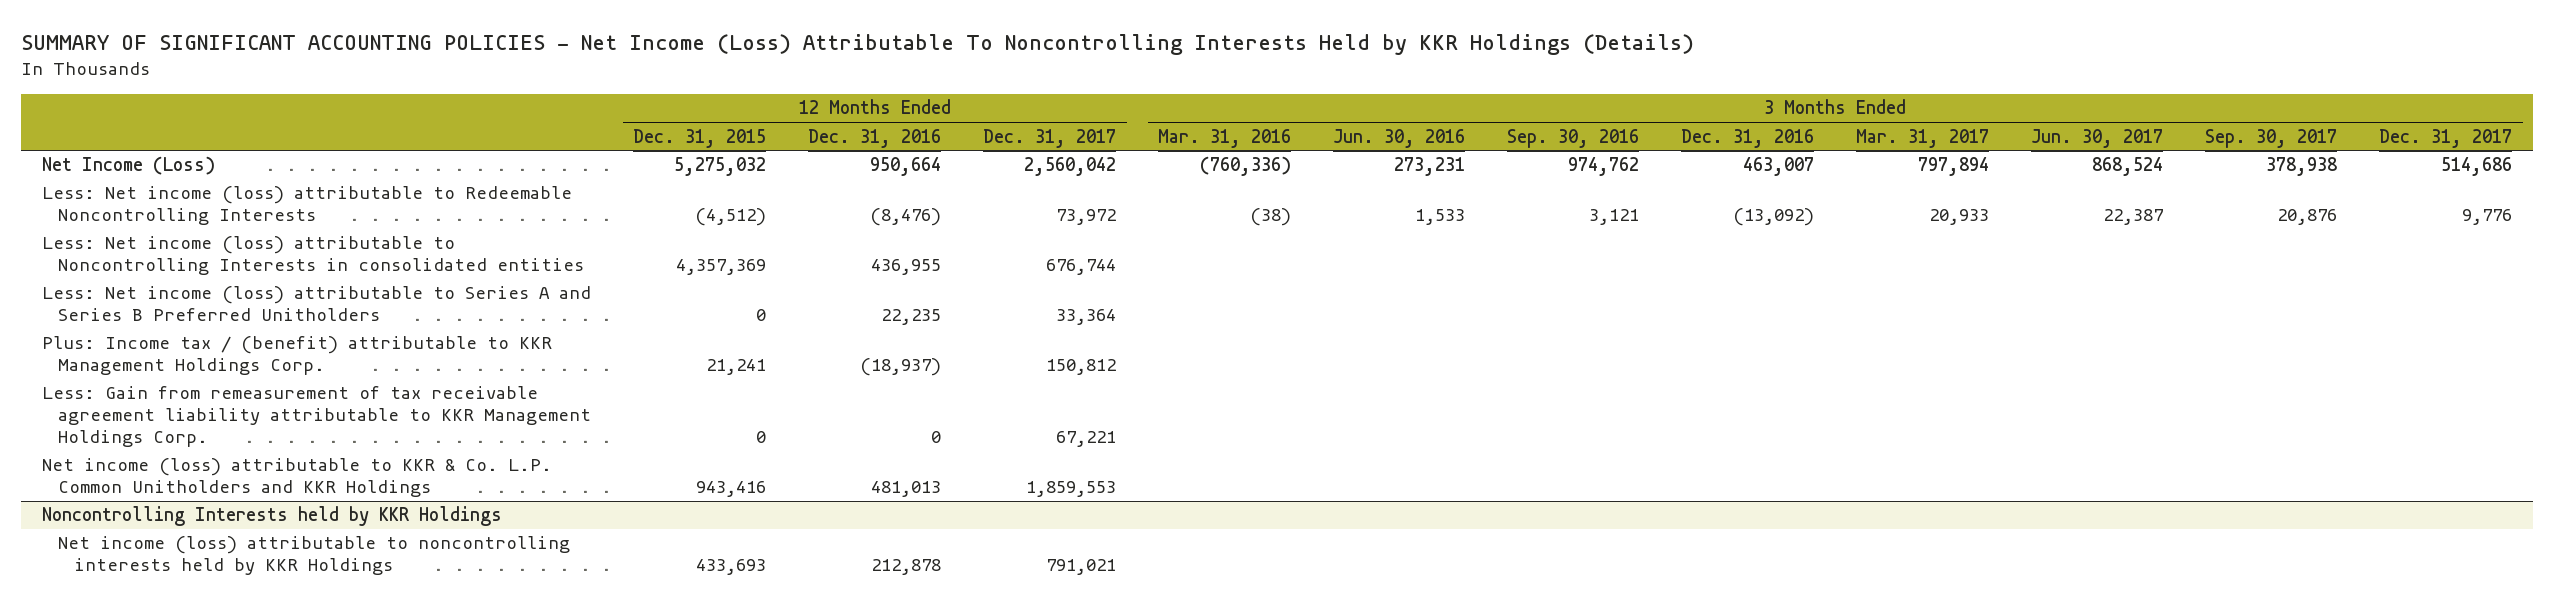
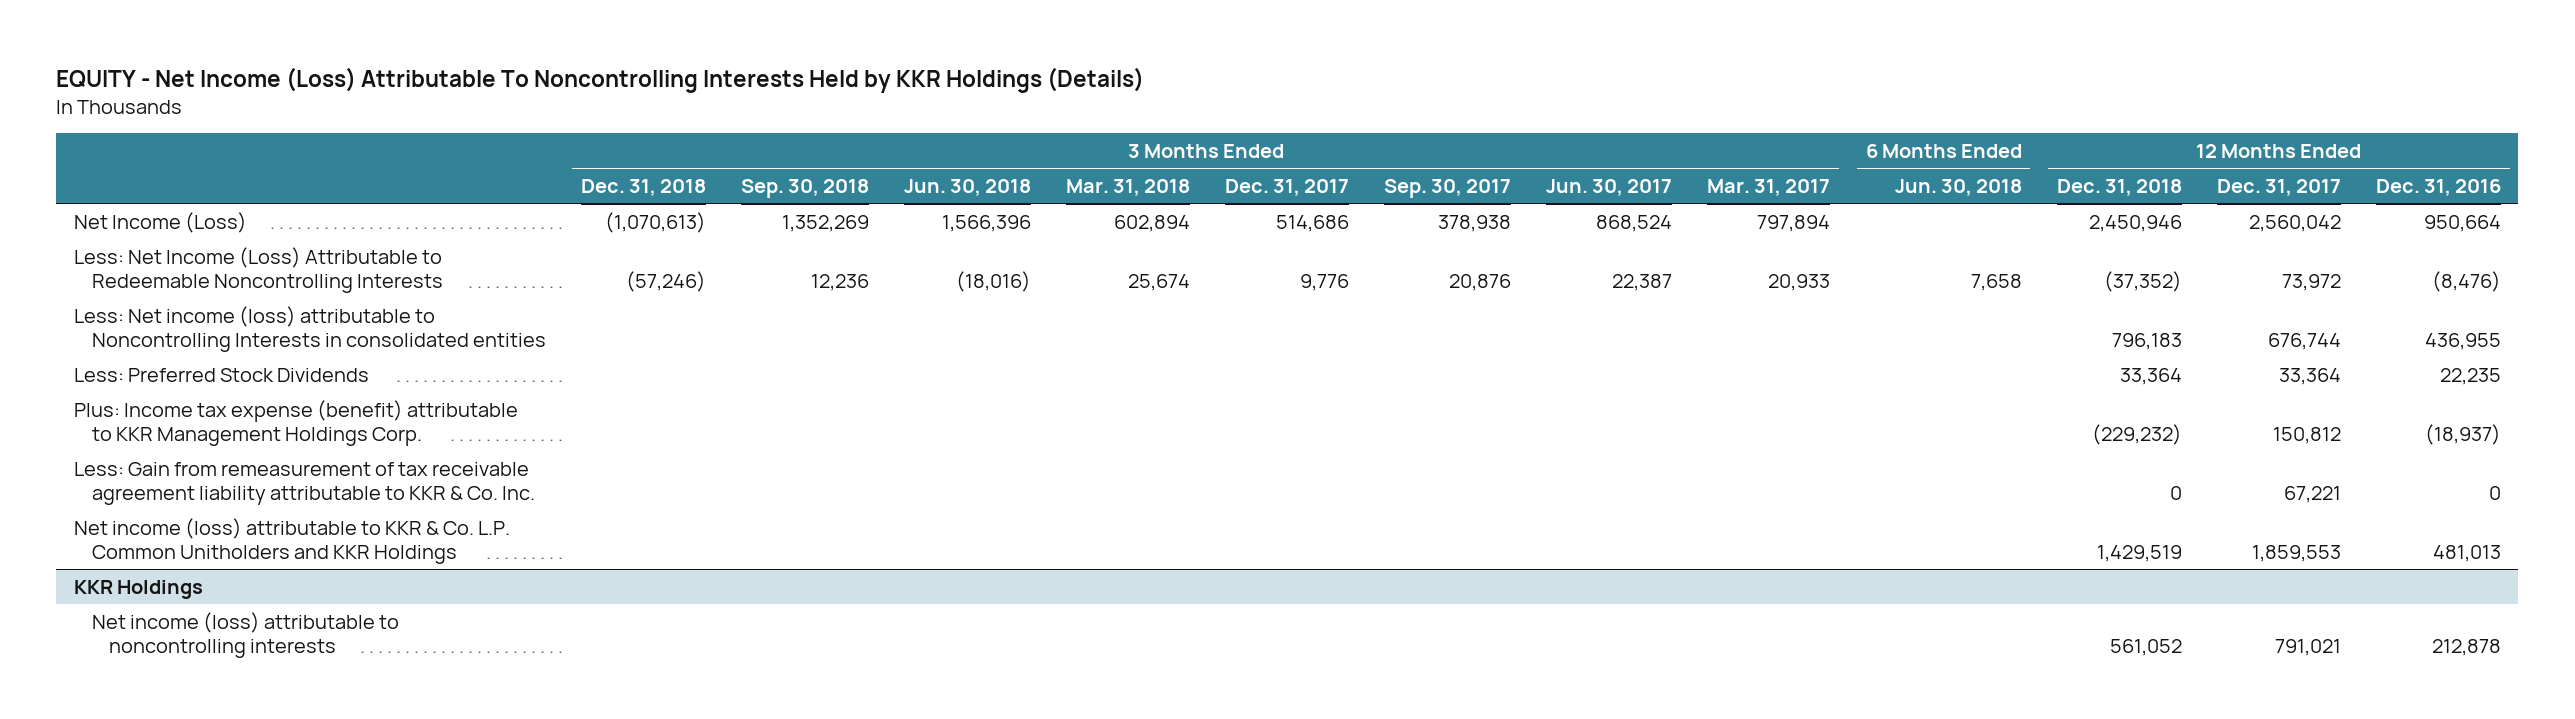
- SUMMARY OF SIGNIFICANT ACCOUNTING POLICIES - Net Income (Loss) Attributable To Noncontrolling Interests Held by KKR Holdings (Details)
+ EQUITY - Net Income (Loss) Attributable To Noncontrolling Interests Held by KKR Holdings (Details)
- | 12 Months Ended Dec. 31, 2015 | 12 Months Ended Dec. 31, 2016 | 12 Months Ended Dec. 31, 2017 | 3 Months Ended Mar. 31, 2016 | 3 Months Ended Jun. 30, 2016 | 3 Months Ended Sep. 30, 2016 | 3 Months Ended Dec. 31, 2016 | 3 Months Ended Mar. 31, 2017 | 3 Months Ended Jun. 30, 2017 | 3 Months Ended Sep. 30, 2017 | 3 Months Ended Dec. 31, 2017
+ | 3 Months Ended Dec. 31, 2018 | 3 Months Ended Sep. 30, 2018 | 3 Months Ended Jun. 30, 2018 | 3 Months Ended Mar. 31, 2018 | 3 Months Ended Dec. 31, 2017 | 3 Months Ended Sep. 30, 2017 | 3 Months Ended Jun. 30, 2017 | 3 Months Ended Mar. 31, 2017 | 6 Months Ended Jun. 30, 2018 | 12 Months Ended Dec. 31, 2018 | 12 Months Ended Dec. 31, 2017 | 12 Months Ended Dec. 31, 2016
- Less: Net income (loss) attributable to Redeemable Noncontrolling Interests | (4,512) | (8,476) | 73,972 | (38) | 1,533 | 3,121 | (13,092) | 20,933 | 22,387 | 20,876 | 9,776
+ Less: Net Income (Loss) Attributable to Redeemable Noncontrolling Interests | (57,246) | 12,236 | (18,016) | 25,674 | 9,776 | 20,876 | 22,387 | 20,933 | 7,658 | (37,352) | 73,972 | (8,476)
- Less: Net income (loss) attributable to Series A and Series B Preferred Unitholders | 0 | 22,235 | 33,364 | | | | | | | |
- Plus: Income tax / (benefit) attributable to KKR Management Holdings Corp. | 21,241 | (18,937) | 150,812 | | | | | | | |
- Less: Gain from remeasurement of tax receivable agreement liability attributable to KKR Management Holdings Corp. | 0 | 0 | 67,221 | | | | | | | |
+ Less: Preferred Stock Dividends | | | | | | | | | | 33,364 | 33,364 | 22,235
+ Plus: Income tax expense (benefit) attributable to KKR Management Holdings Corp. | | | | | | | | | | (229,232) | 150,812 | (18,937)
+ Less: Gain from remeasurement of tax receivable agreement liability attributable to KKR & Co. Inc. | | | | | | | | | | 0 | 67,221 | 0
- Noncontrolling Interests held by KKR Holdings
- Net income (loss) attributable to noncontrolling interests held by KKR Holdings | 433,693 | 212,878 | 791,021 | | | | | | | |
+ KKR Holdings
+ Net income (loss) attributable to noncontrolling interests | | | | | | | | | | 561,052 | 791,021 | 212,878

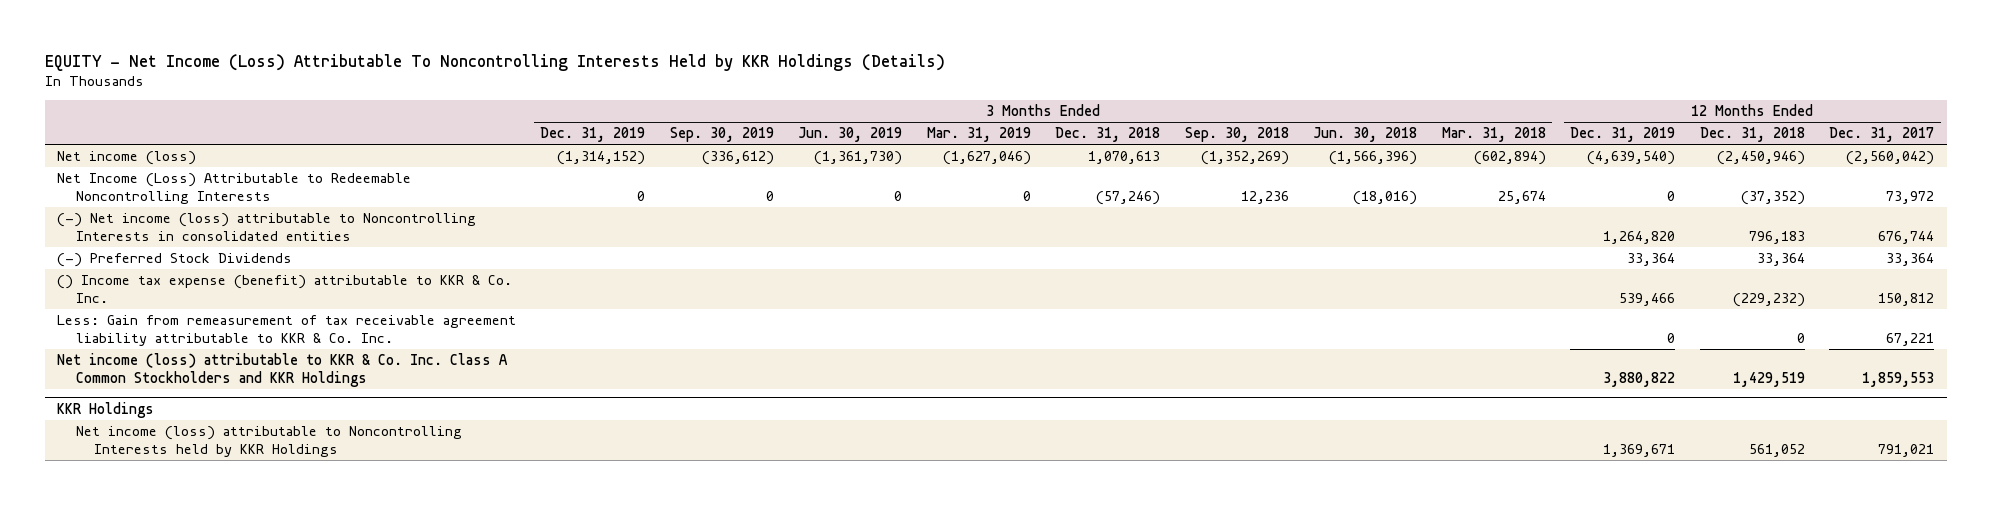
- | 3 Months Ended Dec. 31, 2018 | 3 Months Ended Sep. 30, 2018 | 3 Months Ended Jun. 30, 2018 | 3 Months Ended Mar. 31, 2018 | 3 Months Ended Dec. 31, 2017 | 3 Months Ended Sep. 30, 2017 | 3 Months Ended Jun. 30, 2017 | 3 Months Ended Mar. 31, 2017 | 6 Months Ended Jun. 30, 2018 | 12 Months Ended Dec. 31, 2018 | 12 Months Ended Dec. 31, 2017 | 12 Months Ended Dec. 31, 2016
+ | 3 Months Ended Dec. 31, 2019 | 3 Months Ended Sep. 30, 2019 | 3 Months Ended Jun. 30, 2019 | 3 Months Ended Mar. 31, 2019 | 3 Months Ended Dec. 31, 2018 | 3 Months Ended Sep. 30, 2018 | 3 Months Ended Jun. 30, 2018 | 3 Months Ended Mar. 31, 2018 | 12 Months Ended Dec. 31, 2019 | 12 Months Ended Dec. 31, 2018 | 12 Months Ended Dec. 31, 2017
- Net Income (Loss) | (1,070,613) | 1,352,269 | 1,566,396 | 602,894 | 514,686 | 378,938 | 868,524 | 797,894 | | 2,450,946 | 2,560,042 | 950,664
- Less: Net Income (Loss) Attributable to Redeemable Noncontrolling Interests | (57,246) | 12,236 | (18,016) | 25,674 | 9,776 | 20,876 | 22,387 | 20,933 | 7,658 | (37,352) | 73,972 | (8,476)
- Less: Net income (loss) attributable to Noncontrolling Interests in consolidated entities | | | | | | | | | | 796,183 | 676,744 | 436,955
- Less: Preferred Stock Dividends | | | | | | | | | | 33,364 | 33,364 | 22,235
- Plus: Income tax expense (benefit) attributable to KKR Management Holdings Corp. | | | | | | | | | | (229,232) | 150,812 | (18,937)
+ Net income (loss) | (1,314,152) | (336,612) | (1,361,730) | (1,627,046) | 1,070,613 | (1,352,269) | (1,566,396) | (602,894) | (4,639,540) | (2,450,946) | (2,560,042)
+ Net Income (Loss) Attributable to Redeemable Noncontrolling Interests | 0 | 0 | 0 | 0 | (57,246) | 12,236 | (18,016) | 25,674 | 0 | (37,352) | 73,972
+ (-) Net income (loss) attributable to Noncontrolling Interests in consolidated entities | | | | | | | | | 1,264,820 | 796,183 | 676,744
+ (-) Preferred Stock Dividends | | | | | | | | | 33,364 | 33,364 | 33,364
+ () Income tax expense (benefit) attributable to KKR & Co. Inc. | | | | | | | | | 539,466 | (229,232) | 150,812
- Net income (loss) attributable to KKR & Co. L.P. Common Unitholders and KKR Holdings | | | | | | | | | | 1,429,519 | 1,859,553 | 481,013
+ Net income (loss) attributable to KKR & Co. Inc. Class A Common Stockholders and KKR Holdings | | | | | | | | | 3,880,822 | 1,429,519 | 1,859,553
@ KKR Holdings
- Net income (loss) attributable to noncontrolling interests | | | | | | | | | | 561,052 | 791,021 | 212,878
+ Net income (loss) attributable to Noncontrolling Interests held by KKR Holdings | | | | | | | | | 1,369,671 | 561,052 | 791,021

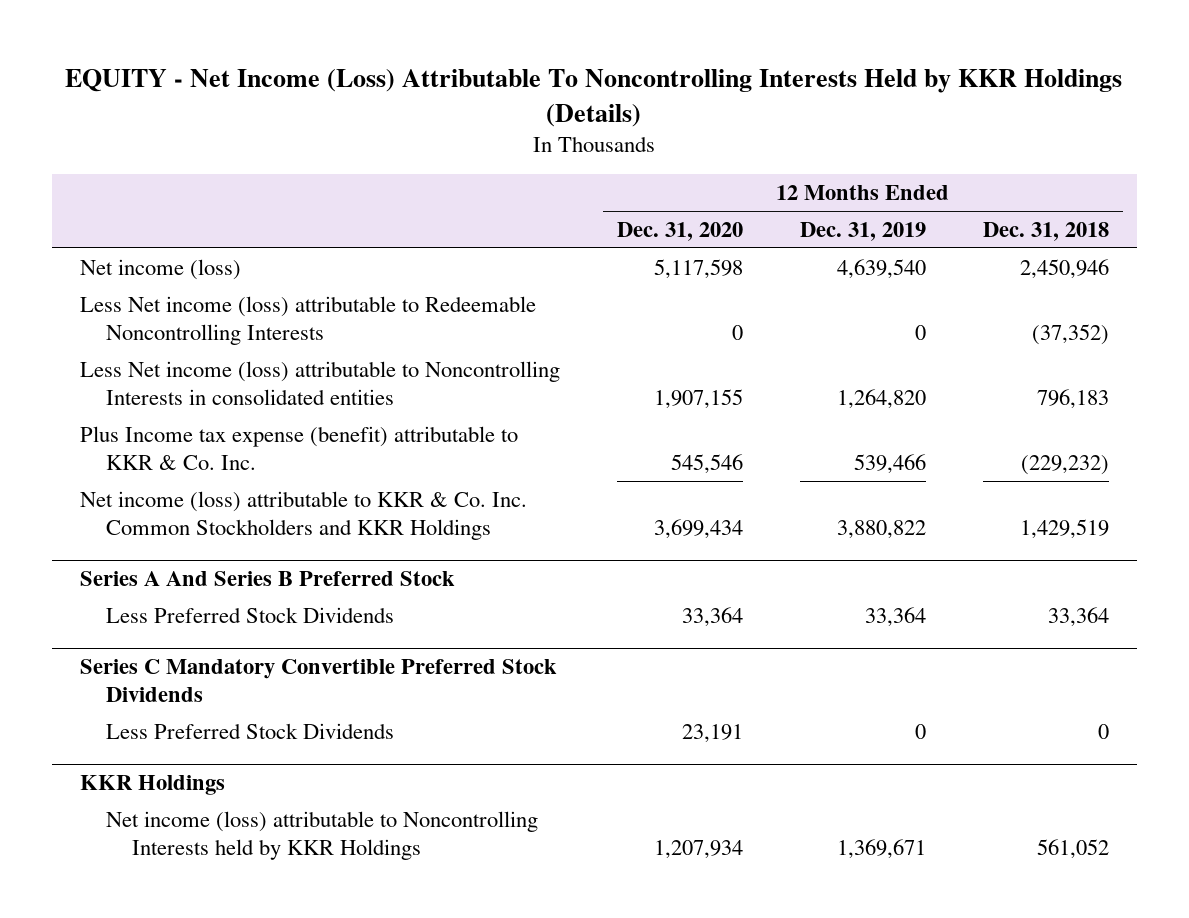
- | 3 Months Ended Dec. 31, 2019 | 3 Months Ended Sep. 30, 2019 | 3 Months Ended Jun. 30, 2019 | 3 Months Ended Mar. 31, 2019 | 3 Months Ended Dec. 31, 2018 | 3 Months Ended Sep. 30, 2018 | 3 Months Ended Jun. 30, 2018 | 3 Months Ended Mar. 31, 2018 | 12 Months Ended Dec. 31, 2019 | 12 Months Ended Dec. 31, 2018 | 12 Months Ended Dec. 31, 2017
+ | 12 Months Ended Dec. 31, 2020 | 12 Months Ended Dec. 31, 2019 | 12 Months Ended Dec. 31, 2018
- Net income (loss) | (1,314,152) | (336,612) | (1,361,730) | (1,627,046) | 1,070,613 | (1,352,269) | (1,566,396) | (602,894) | (4,639,540) | (2,450,946) | (2,560,042)
- Net Income (Loss) Attributable to Redeemable Noncontrolling Interests | 0 | 0 | 0 | 0 | (57,246) | 12,236 | (18,016) | 25,674 | 0 | (37,352) | 73,972
- (-) Net income (loss) attributable to Noncontrolling Interests in consolidated entities | | | | | | | | | 1,264,820 | 796,183 | 676,744
- (-) Preferred Stock Dividends | | | | | | | | | 33,364 | 33,364 | 33,364
- () Income tax expense (benefit) attributable to KKR & Co. Inc. | | | | | | | | | 539,466 | (229,232) | 150,812
- Less: Gain from remeasurement of tax receivable agreement liability attributable to KKR & Co. Inc. | | | | | | | | | 0 | 0 | 67,221
- Net income (loss) attributable to KKR & Co. Inc. Class A Common Stockholders and KKR Holdings | | | | | | | | | 3,880,822 | 1,429,519 | 1,859,553
+ Net income (loss) | 5,117,598 | 4,639,540 | 2,450,946
+ Less Net income (loss) attributable to Redeemable Noncontrolling Interests | 0 | 0 | (37,352)
+ Less Net income (loss) attributable to Noncontrolling Interests in consolidated entities | 1,907,155 | 1,264,820 | 796,183
+ Plus Income tax expense (benefit) attributable to KKR & Co. Inc. | 545,546 | 539,466 | (229,232)
+ Net income (loss) attributable to KKR & Co. Inc. Common Stockholders and KKR Holdings | 3,699,434 | 3,880,822 | 1,429,519
+ Series A And Series B Preferred Stock
+ Less Preferred Stock Dividends | 33,364 | 33,364 | 33,364
+ Series C Mandatory Convertible Preferred Stock Dividends
+ Less Preferred Stock Dividends | 23,191 | 0 | 0

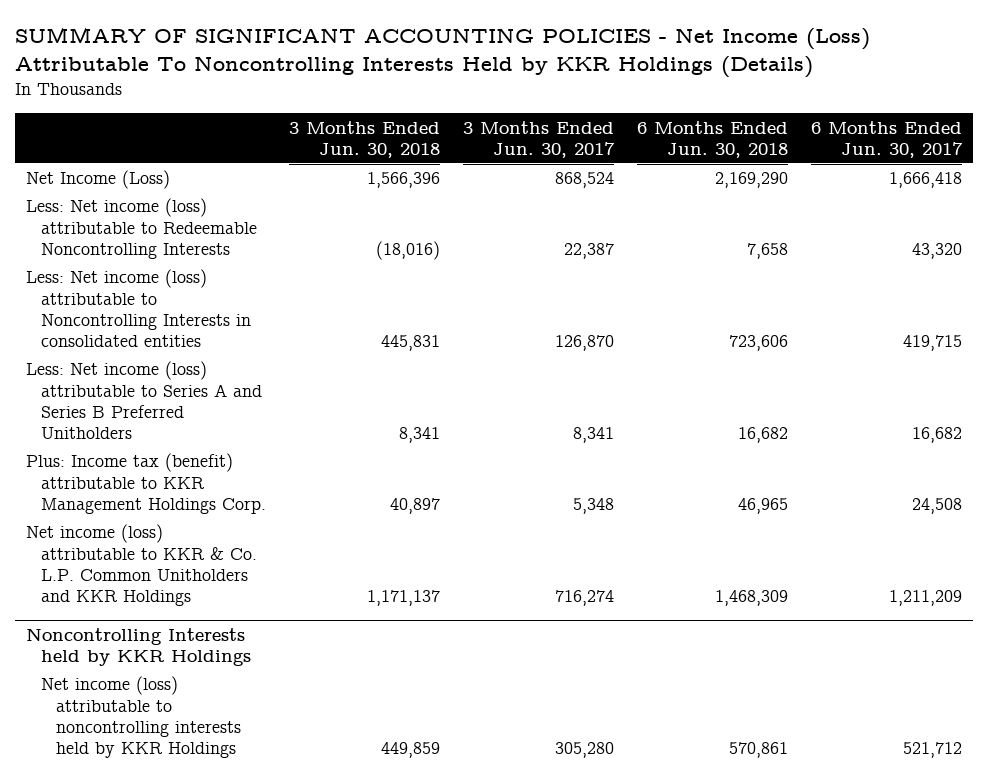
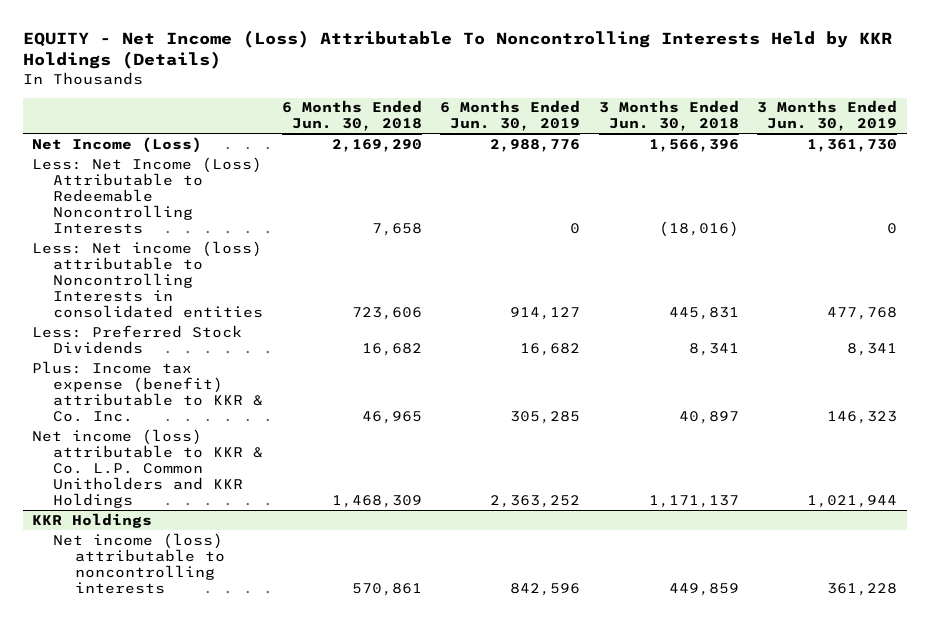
- SUMMARY OF SIGNIFICANT ACCOUNTING POLICIES - Net Income (Loss) Attributable To Noncontrolling Interests Held by KKR Holdings (Details)
+ EQUITY - Net Income (Loss) Attributable To Noncontrolling Interests Held by KKR Holdings (Details)
- | 3 Months Ended Jun. 30, 2018 | 3 Months Ended Jun. 30, 2017 | 6 Months Ended Jun. 30, 2018 | 6 Months Ended Jun. 30, 2017
+ | 6 Months Ended Jun. 30, 2018 | 6 Months Ended Jun. 30, 2019 | 3 Months Ended Jun. 30, 2018 | 3 Months Ended Jun. 30, 2019
- Less: Net income (loss) attributable to Redeemable Noncontrolling Interests | (18,016) | 22,387 | 7,658 | 43,320
+ Less: Net Income (Loss) Attributable to Redeemable Noncontrolling Interests | 7,658 | 0 | (18,016) | 0
- Less: Net income (loss) attributable to Series A and Series B Preferred Unitholders | 8,341 | 8,341 | 16,682 | 16,682
- Plus: Income tax (benefit) attributable to KKR Management Holdings Corp. | 40,897 | 5,348 | 46,965 | 24,508
+ Less: Preferred Stock Dividends | 16,682 | 16,682 | 8,341 | 8,341
+ Plus: Income tax expense (benefit) attributable to KKR & Co. Inc. | 46,965 | 305,285 | 40,897 | 146,323
- Noncontrolling Interests held by KKR Holdings
- Net income (loss) attributable to noncontrolling interests held by KKR Holdings | 449,859 | 305,280 | 570,861 | 521,712
+ KKR Holdings
+ Net income (loss) attributable to noncontrolling interests | 570,861 | 842,596 | 449,859 | 361,228

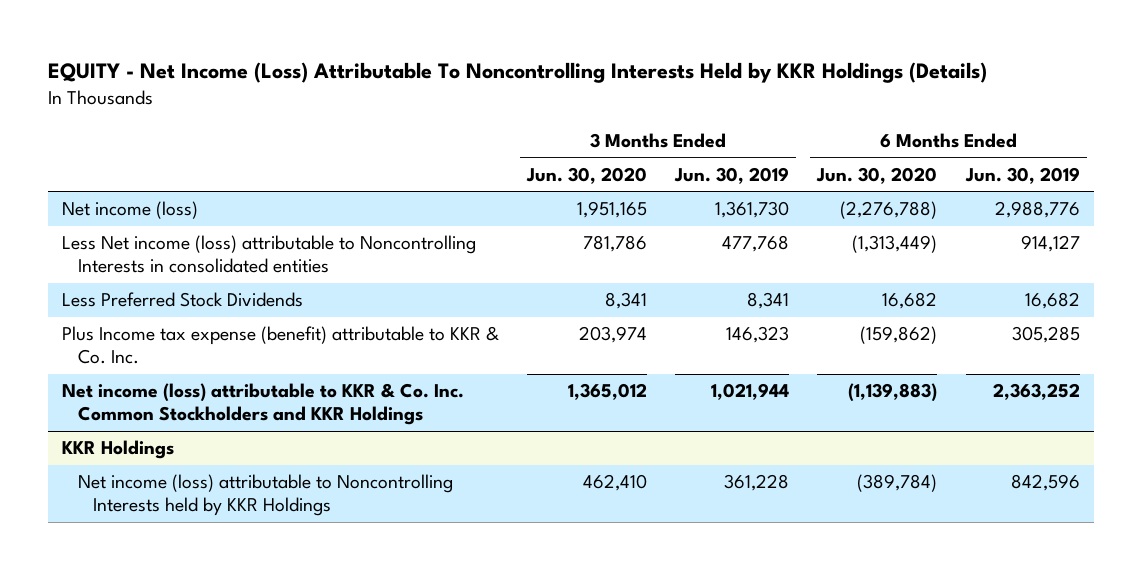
- | 6 Months Ended Jun. 30, 2018 | 6 Months Ended Jun. 30, 2019 | 3 Months Ended Jun. 30, 2018 | 3 Months Ended Jun. 30, 2019
+ | 3 Months Ended Jun. 30, 2020 | 3 Months Ended Jun. 30, 2019 | 6 Months Ended Jun. 30, 2020 | 6 Months Ended Jun. 30, 2019
- Net Income (Loss) | 2,169,290 | 2,988,776 | 1,566,396 | 1,361,730
- Less: Net Income (Loss) Attributable to Redeemable Noncontrolling Interests | 7,658 | 0 | (18,016) | 0
- Less: Net income (loss) attributable to Noncontrolling Interests in consolidated entities | 723,606 | 914,127 | 445,831 | 477,768
- Less: Preferred Stock Dividends | 16,682 | 16,682 | 8,341 | 8,341
- Plus: Income tax expense (benefit) attributable to KKR & Co. Inc. | 46,965 | 305,285 | 40,897 | 146,323
- Net income (loss) attributable to KKR & Co. L.P. Common Unitholders and KKR Holdings | 1,468,309 | 2,363,252 | 1,171,137 | 1,021,944
+ Net income (loss) | 1,951,165 | 1,361,730 | (2,276,788) | 2,988,776
+ Less Net income (loss) attributable to Noncontrolling Interests in consolidated entities | 781,786 | 477,768 | (1,313,449) | 914,127
+ Less Preferred Stock Dividends | 8,341 | 8,341 | 16,682 | 16,682
+ Plus Income tax expense (benefit) attributable to KKR & Co. Inc. | 203,974 | 146,323 | (159,862) | 305,285
+ Net income (loss) attributable to KKR & Co. Inc. Common Stockholders and KKR Holdings | 1,365,012 | 1,021,944 | (1,139,883) | 2,363,252
@ KKR Holdings
- Net income (loss) attributable to noncontrolling interests | 570,861 | 842,596 | 449,859 | 361,228
+ Net income (loss) attributable to Noncontrolling Interests held by KKR Holdings | 462,410 | 361,228 | (389,784) | 842,596

